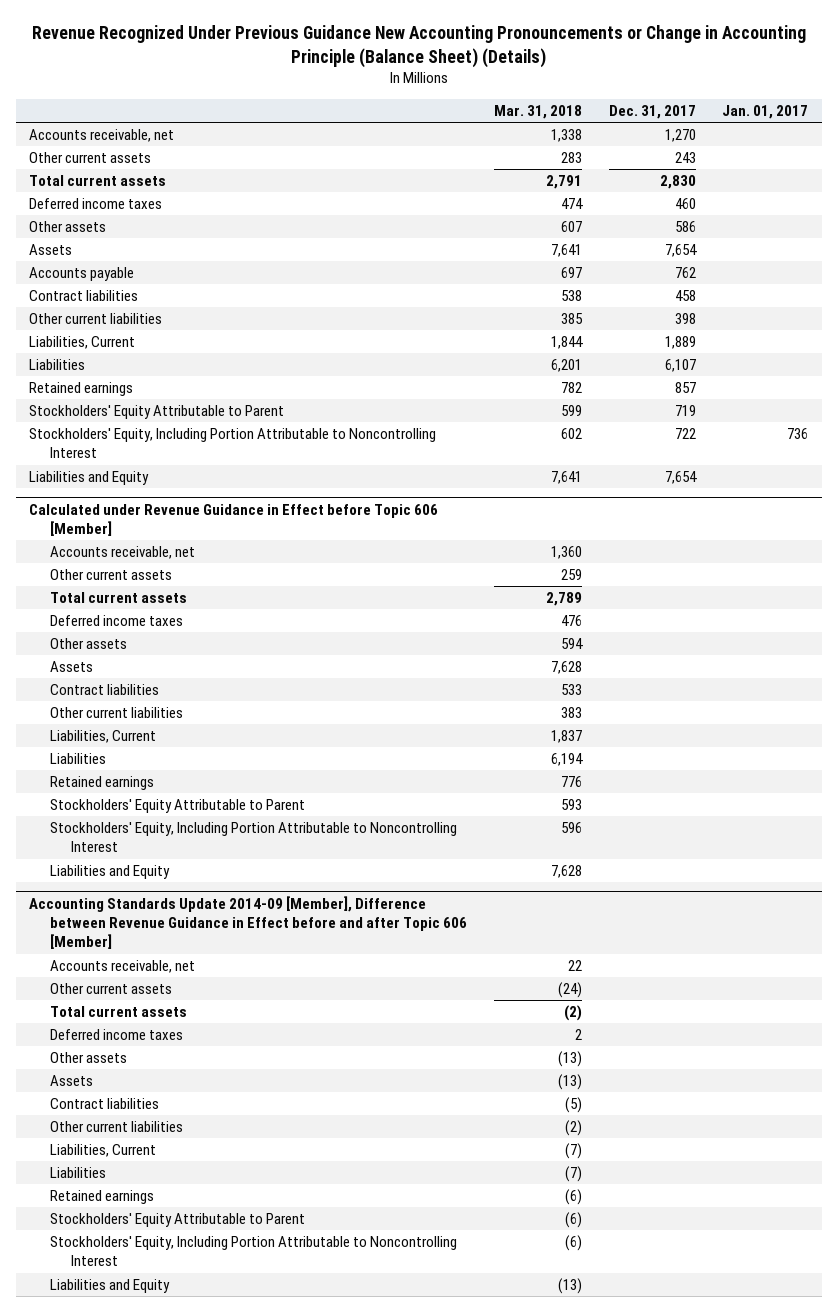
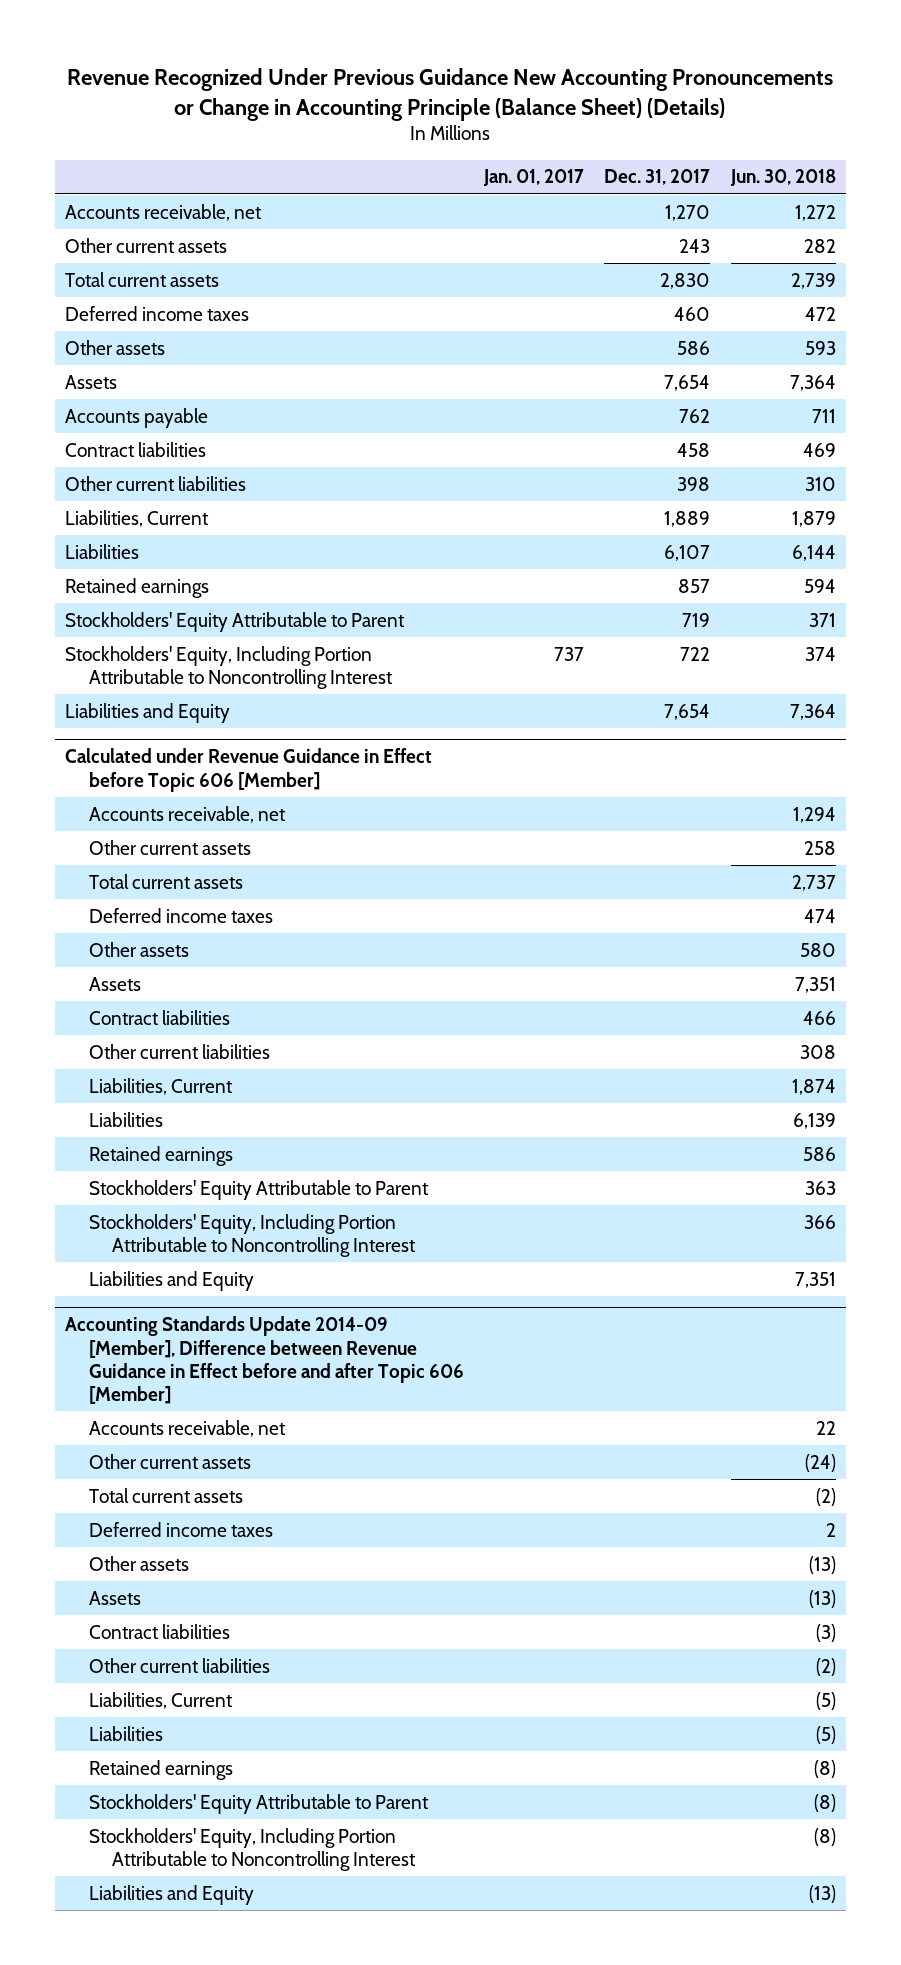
- | Mar. 31, 2018 | Dec. 31, 2017 | Jan. 01, 2017
+ | Jan. 01, 2017 | Dec. 31, 2017 | Jun. 30, 2018
- Stockholders' Equity, Including Portion Attributable to Noncontrolling Interest | 602 | 722 | 736
+ Stockholders' Equity, Including Portion Attributable to Noncontrolling Interest | 737 | 722 | 374

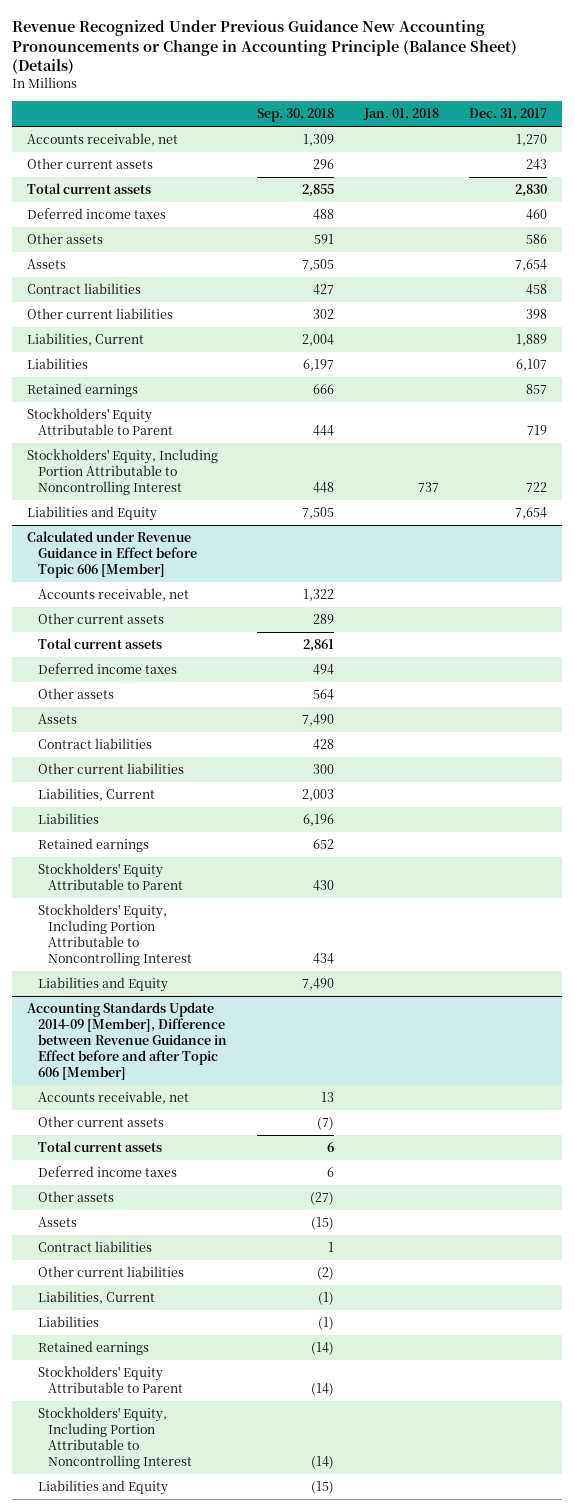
- | Jan. 01, 2017 | Dec. 31, 2017 | Jun. 30, 2018
+ | Sep. 30, 2018 | Jan. 01, 2018 | Dec. 31, 2017
- Accounts payable | | 762 | 711

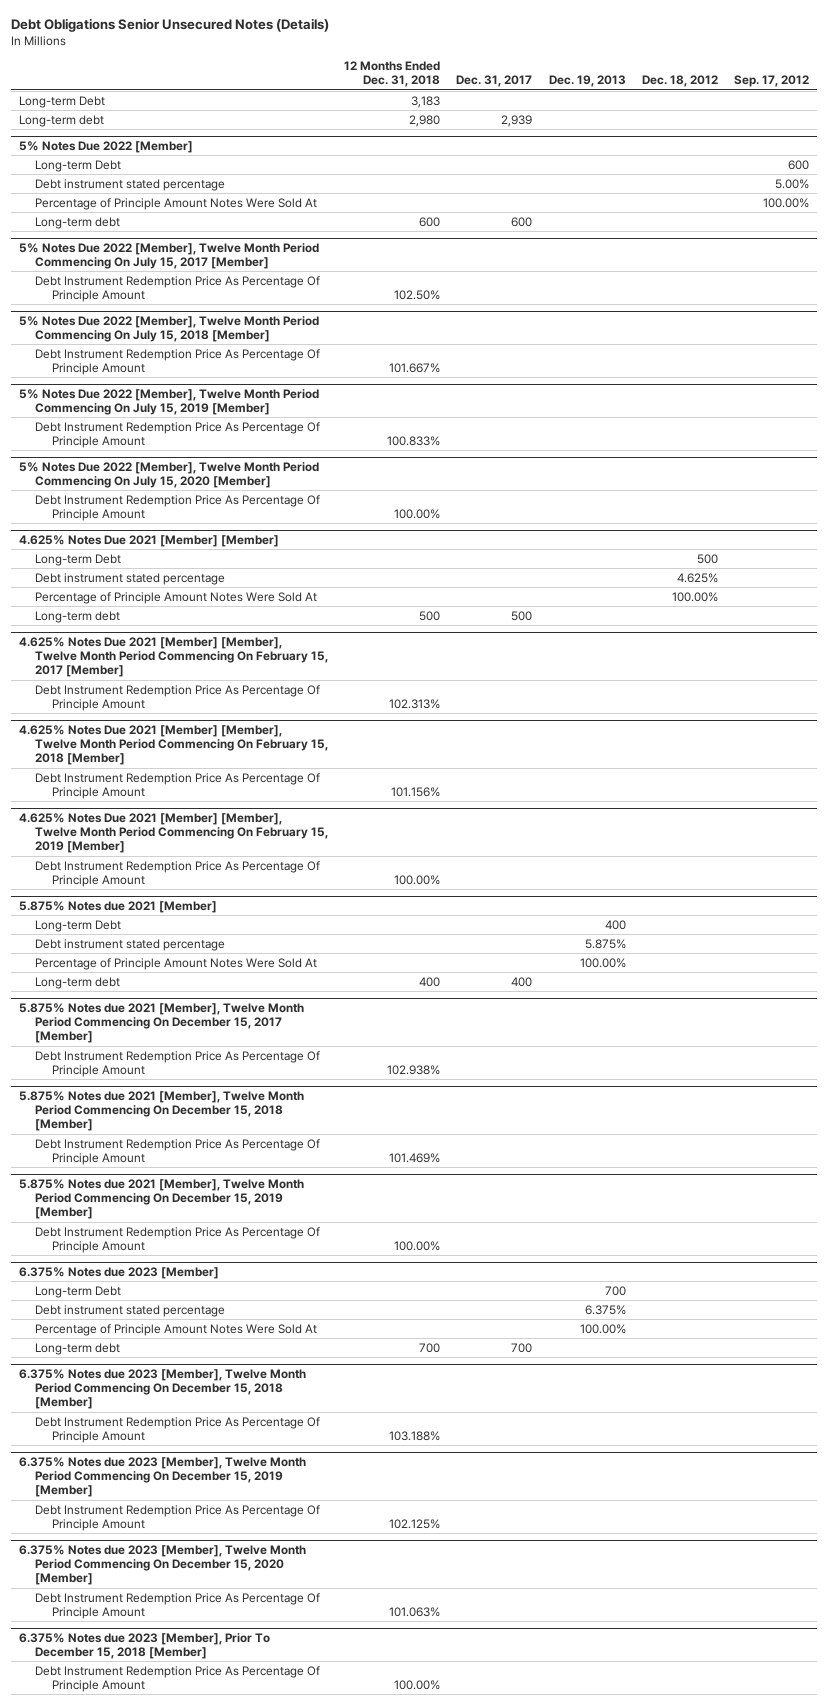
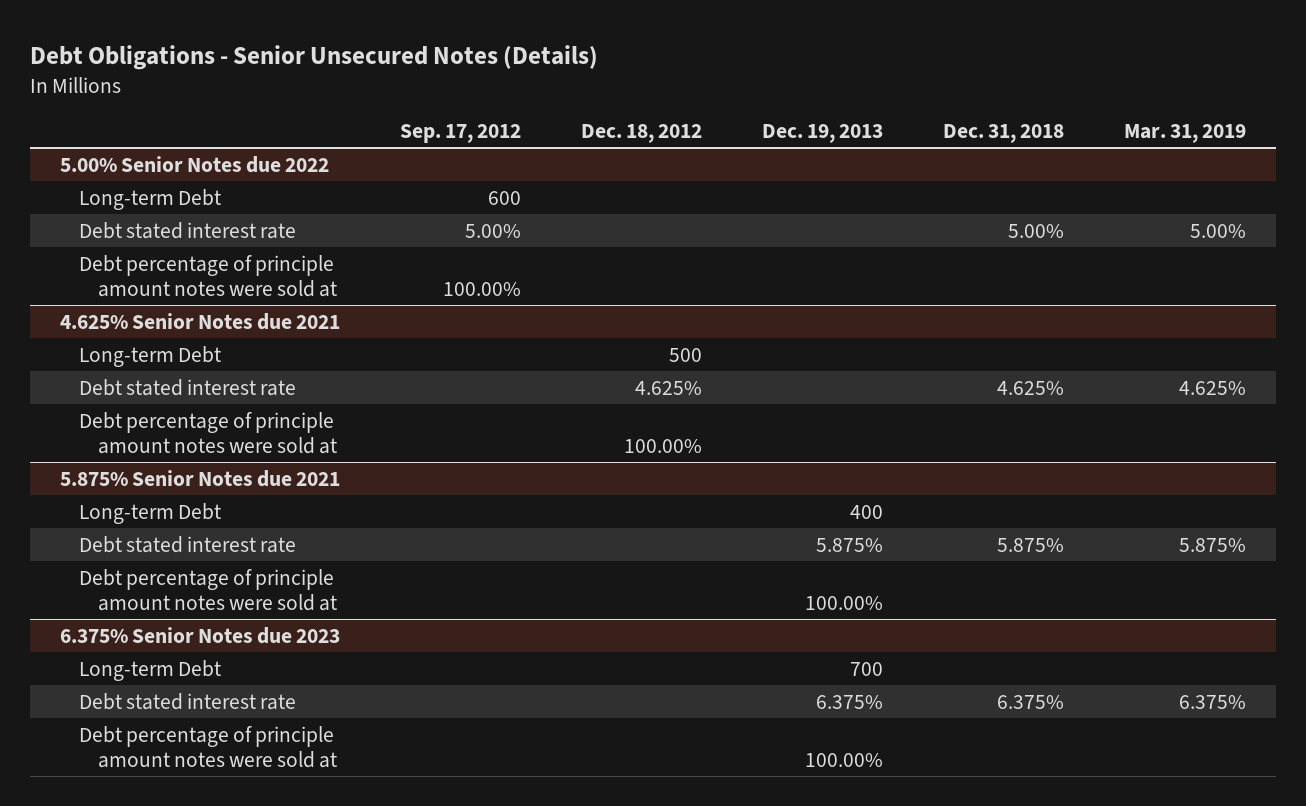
- Debt Obligations Senior Unsecured Notes (Details)
+ Debt Obligations - Senior Unsecured Notes (Details)
- | 12 Months Ended Dec. 31, 2018 | Dec. 31, 2017 | Dec. 19, 2013 | Dec. 18, 2012 | Sep. 17, 2012
+ | Sep. 17, 2012 | Dec. 18, 2012 | Dec. 19, 2013 | Dec. 31, 2018 | Mar. 31, 2019
- Long-term Debt | 3,183 | | | |
- Long-term debt | 2,980 | 2,939 | | |
- 5% Notes Due 2022 [Member]
+ 5.00% Senior Notes due 2022
- Debt instrument stated percentage | | | | | 5.00%
- Percentage of Principle Amount Notes Were Sold At | | | | | 100.00%
- Long-term debt | 600 | 600 | | |
- 5% Notes Due 2022 [Member], Twelve Month Period Commencing On July 15, 2017 [Member]
- Debt Instrument Redemption Price As Percentage Of Principle Amount | 102.50% | | | |
- 5% Notes Due 2022 [Member], Twelve Month Period Commencing On July 15, 2018 [Member]
- Debt Instrument Redemption Price As Percentage Of Principle Amount | 101.667% | | | |
- 5% Notes Due 2022 [Member], Twelve Month Period Commencing On July 15, 2019 [Member]
- Debt Instrument Redemption Price As Percentage Of Principle Amount | 100.833% | | | |
- 5% Notes Due 2022 [Member], Twelve Month Period Commencing On July 15, 2020 [Member]
- Debt Instrument Redemption Price As Percentage Of Principle Amount | 100.00% | | | |
- 4.625% Notes Due 2021 [Member] [Member]
+ Debt stated interest rate | 5.00% | | | 5.00% | 5.00%
+ Debt percentage of principle amount notes were sold at | 100.00% | | | |
+ 4.625% Senior Notes due 2021
- Debt instrument stated percentage | | | | 4.625% |
- Percentage of Principle Amount Notes Were Sold At | | | | 100.00% |
- Long-term debt | 500 | 500 | | |
- 4.625% Notes Due 2021 [Member] [Member], Twelve Month Period Commencing On February 15, 2017 [Member]
- Debt Instrument Redemption Price As Percentage Of Principle Amount | 102.313% | | | |
- 4.625% Notes Due 2021 [Member] [Member], Twelve Month Period Commencing On February 15, 2018 [Member]
- Debt Instrument Redemption Price As Percentage Of Principle Amount | 101.156% | | | |
- 4.625% Notes Due 2021 [Member] [Member], Twelve Month Period Commencing On February 15, 2019 [Member]
- Debt Instrument Redemption Price As Percentage Of Principle Amount | 100.00% | | | |
- 5.875% Notes due 2021 [Member]
+ Debt stated interest rate | | 4.625% | | 4.625% | 4.625%
+ Debt percentage of principle amount notes were sold at | | 100.00% | | |
+ 5.875% Senior Notes due 2021
- Debt instrument stated percentage | | | 5.875% | |
- Percentage of Principle Amount Notes Were Sold At | | | 100.00% | |
- Long-term debt | 400 | 400 | | |
- 5.875% Notes due 2021 [Member], Twelve Month Period Commencing On December 15, 2017 [Member]
- Debt Instrument Redemption Price As Percentage Of Principle Amount | 102.938% | | | |
- 5.875% Notes due 2021 [Member], Twelve Month Period Commencing On December 15, 2018 [Member]
- Debt Instrument Redemption Price As Percentage Of Principle Amount | 101.469% | | | |
- 5.875% Notes due 2021 [Member], Twelve Month Period Commencing On December 15, 2019 [Member]
- Debt Instrument Redemption Price As Percentage Of Principle Amount | 100.00% | | | |
- 6.375% Notes due 2023 [Member]
+ Debt stated interest rate | | | 5.875% | 5.875% | 5.875%
+ Debt percentage of principle amount notes were sold at | | | 100.00% | |
+ 6.375% Senior Notes due 2023
- Debt instrument stated percentage | | | 6.375% | |
- Percentage of Principle Amount Notes Were Sold At | | | 100.00% | |
- Long-term debt | 700 | 700 | | |
- 6.375% Notes due 2023 [Member], Twelve Month Period Commencing On December 15, 2018 [Member]
- Debt Instrument Redemption Price As Percentage Of Principle Amount | 103.188% | | | |
- 6.375% Notes due 2023 [Member], Twelve Month Period Commencing On December 15, 2019 [Member]
- Debt Instrument Redemption Price As Percentage Of Principle Amount | 102.125% | | | |
- 6.375% Notes due 2023 [Member], Twelve Month Period Commencing On December 15, 2020 [Member]
- Debt Instrument Redemption Price As Percentage Of Principle Amount | 101.063% | | | |
- 6.375% Notes due 2023 [Member], Prior To December 15, 2018 [Member]
- Debt Instrument Redemption Price As Percentage Of Principle Amount | 100.00% | | | |
+ Debt stated interest rate | | | 6.375% | 6.375% | 6.375%
+ Debt percentage of principle amount notes were sold at | | | 100.00% | |

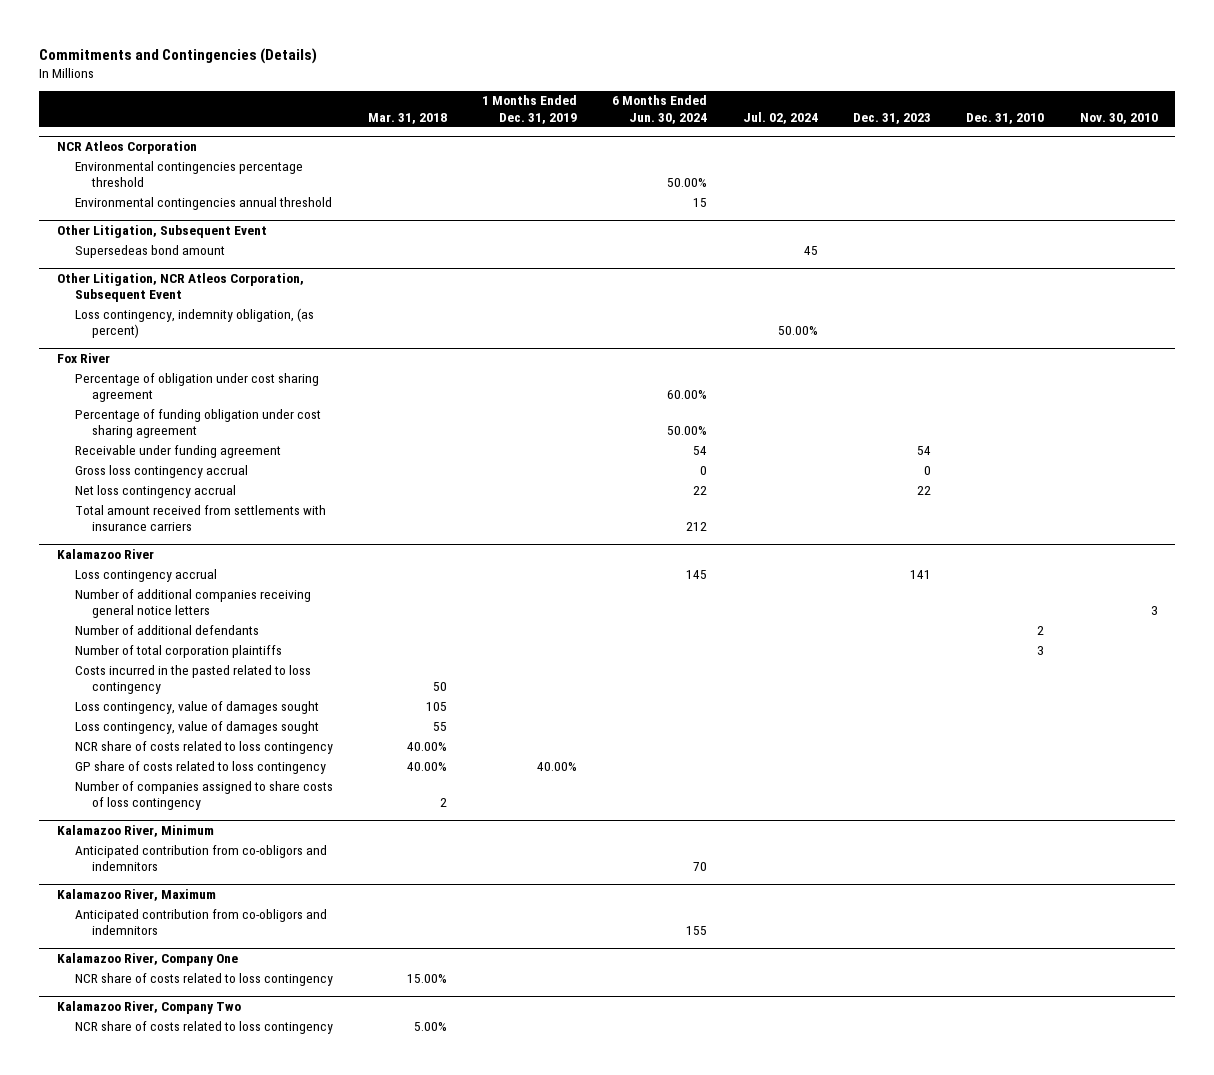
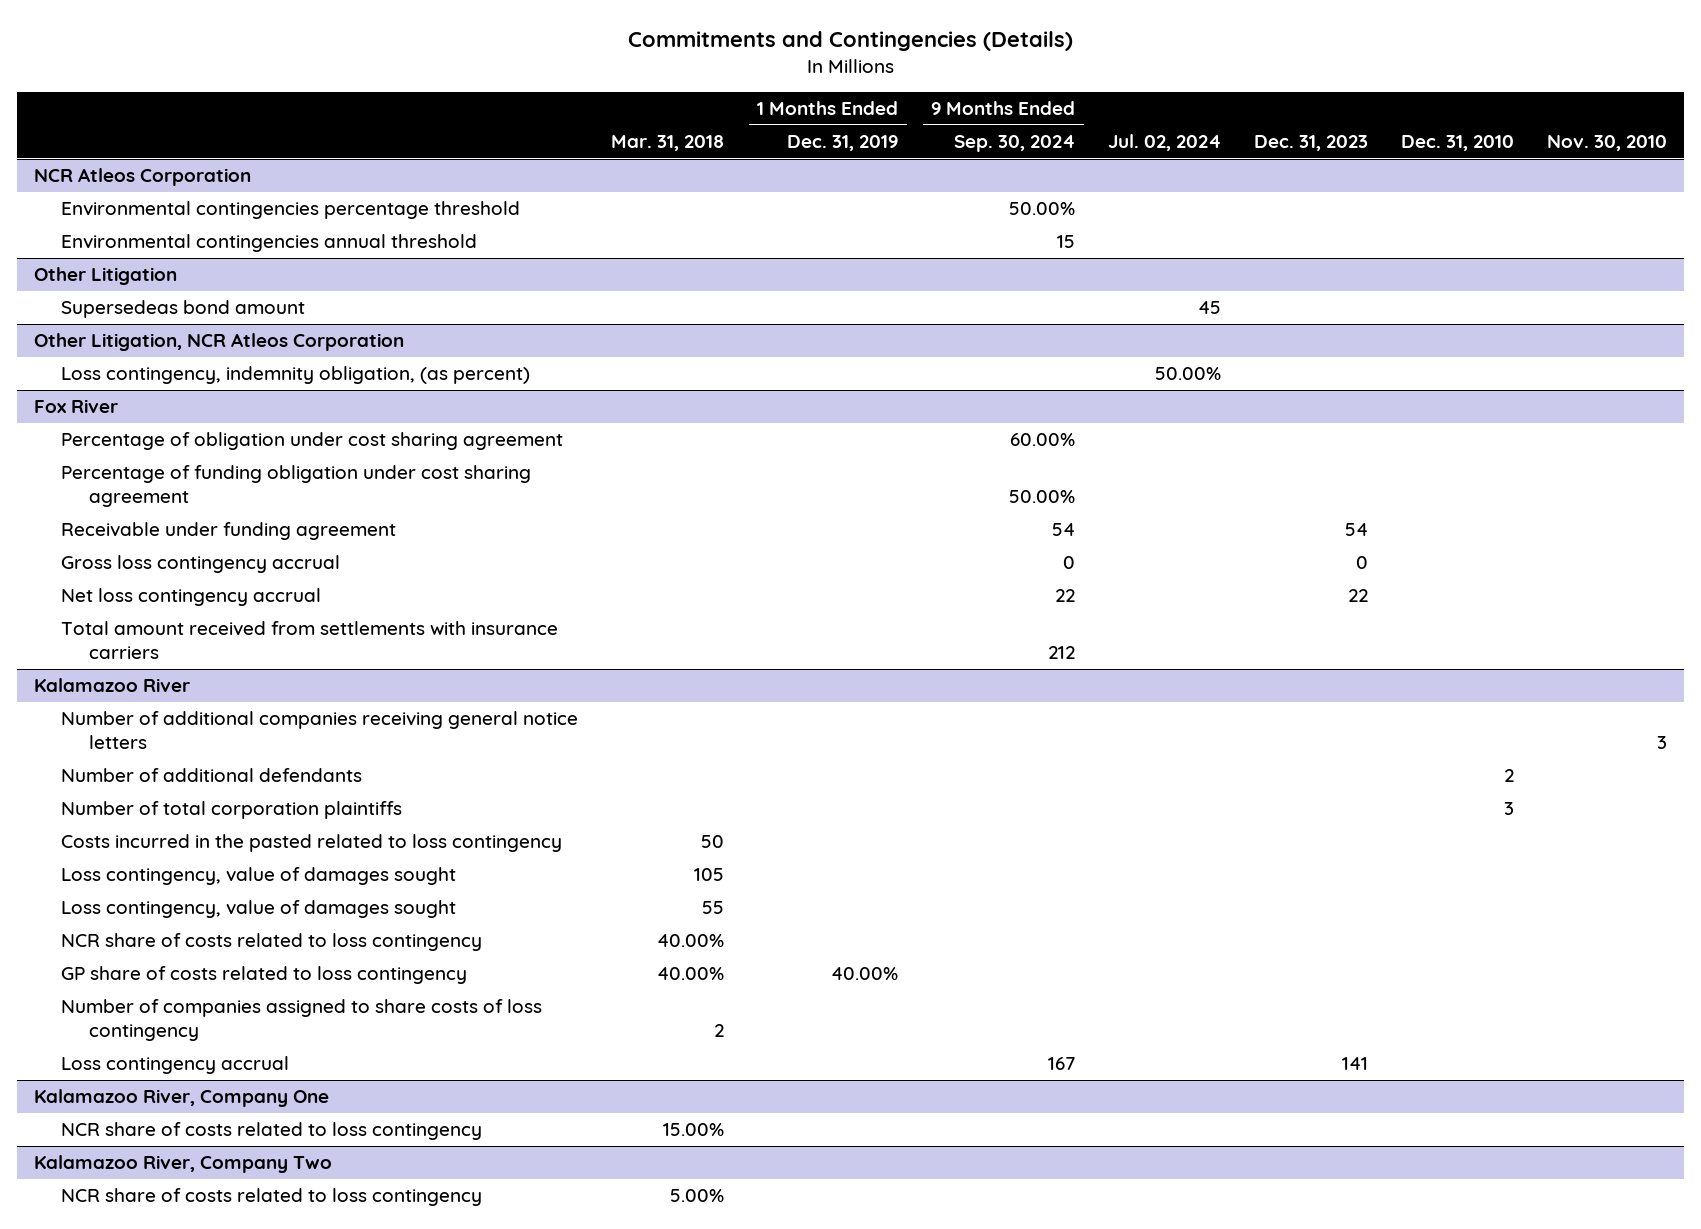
- | Mar. 31, 2018 | 1 Months Ended Dec. 31, 2019 | 6 Months Ended Jun. 30, 2024 | Jul. 02, 2024 | Dec. 31, 2023 | Dec. 31, 2010 | Nov. 30, 2010
+ | Mar. 31, 2018 | 1 Months Ended Dec. 31, 2019 | 9 Months Ended Sep. 30, 2024 | Jul. 02, 2024 | Dec. 31, 2023 | Dec. 31, 2010 | Nov. 30, 2010
- Other Litigation, Subsequent Event
+ Other Litigation
- Other Litigation, NCR Atleos Corporation, Subsequent Event
+ Other Litigation, NCR Atleos Corporation
- Kalamazoo River, Minimum
- Anticipated contribution from co-obligors and indemnitors | | | 70 | | | |
- Kalamazoo River, Maximum
- Anticipated contribution from co-obligors and indemnitors | | | 155 | | | |
@ Kalamazoo River
moved down: Loss contingency accrual | | | 167 | | 141 | |

